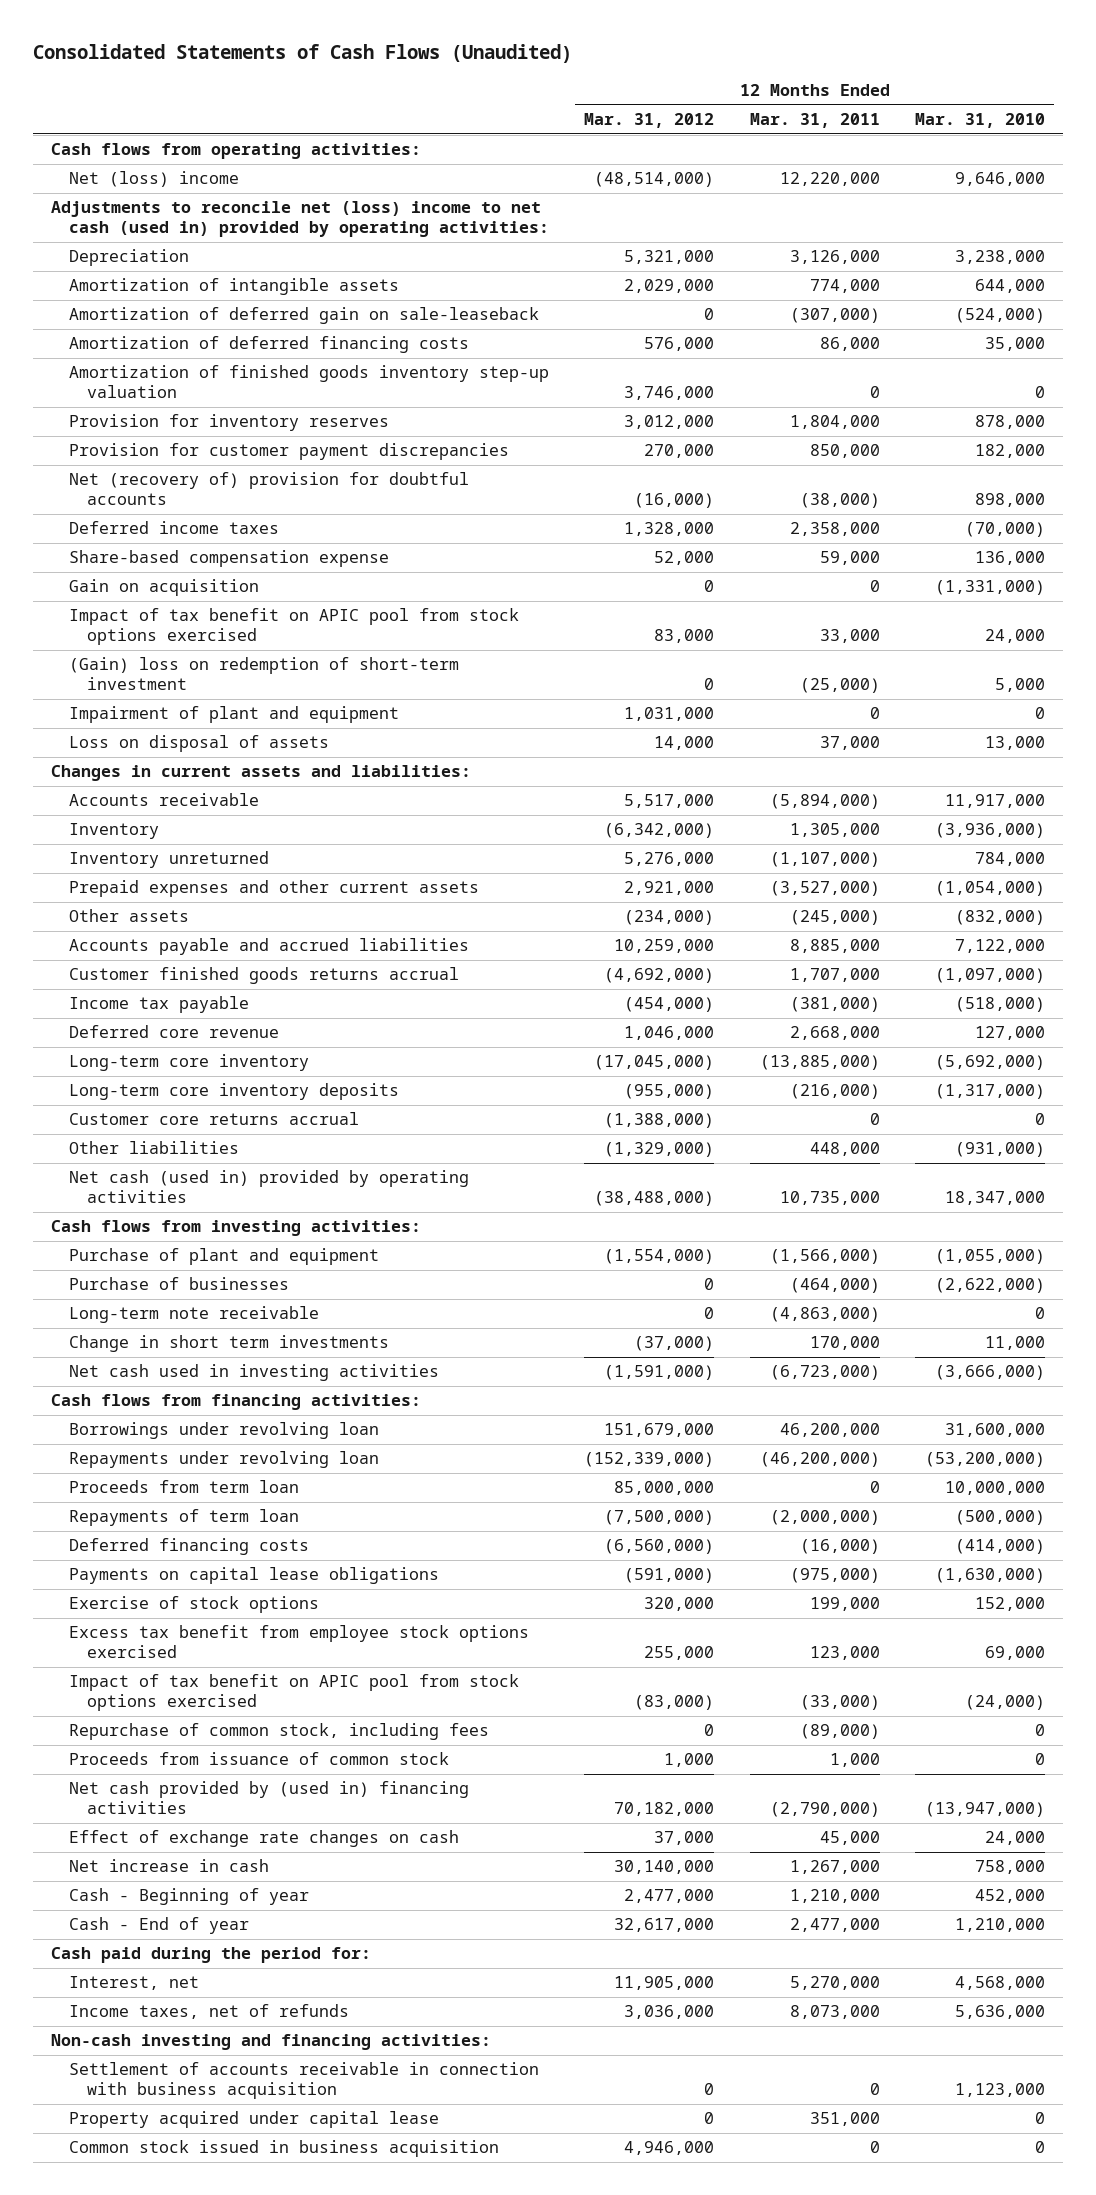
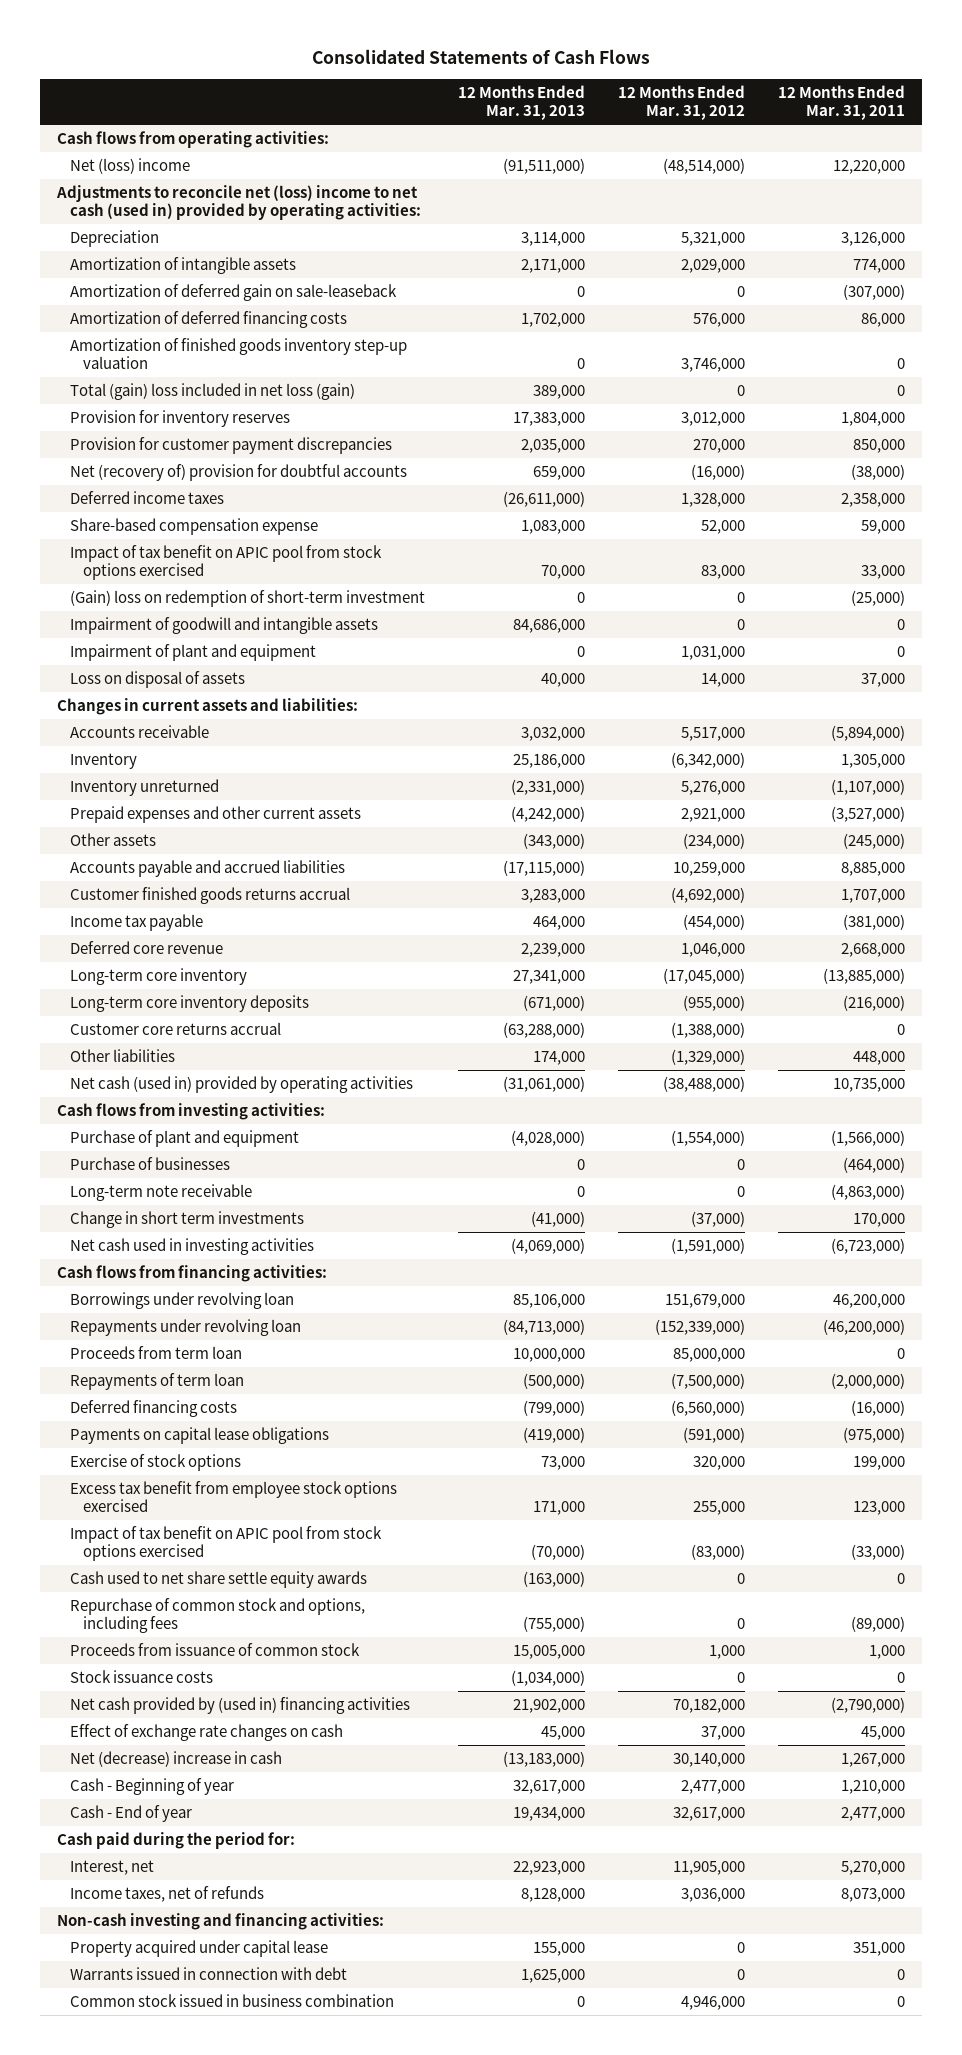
- Consolidated Statements of Cash Flows (Unaudited)
+ Consolidated Statements of Cash Flows
- | 12 Months Ended Mar. 31, 2012 | 12 Months Ended Mar. 31, 2011 | 12 Months Ended Mar. 31, 2010
+ | 12 Months Ended Mar. 31, 2013 | 12 Months Ended Mar. 31, 2012 | 12 Months Ended Mar. 31, 2011
+ Total (gain) loss included in net loss (gain) | 389,000 | 0 | 0
- Gain on acquisition | 0 | 0 | (1,331,000)
+ Impairment of goodwill and intangible assets | 84,686,000 | 0 | 0
- Repurchase of common stock, including fees | 0 | (89,000) | 0
+ Cash used to net share settle equity awards | (163,000) | 0 | 0
+ Repurchase of common stock and options, including fees | (755,000) | 0 | (89,000)
+ Stock issuance costs | (1,034,000) | 0 | 0
- Net increase in cash | 30,140,000 | 1,267,000 | 758,000
+ Net (decrease) increase in cash | (13,183,000) | 30,140,000 | 1,267,000
- Settlement of accounts receivable in connection with business acquisition | 0 | 0 | 1,123,000
- Common stock issued in business acquisition | 4,946,000 | 0 | 0
+ Warrants issued in connection with debt | 1,625,000 | 0 | 0
+ Common stock issued in business combination | 0 | 4,946,000 | 0

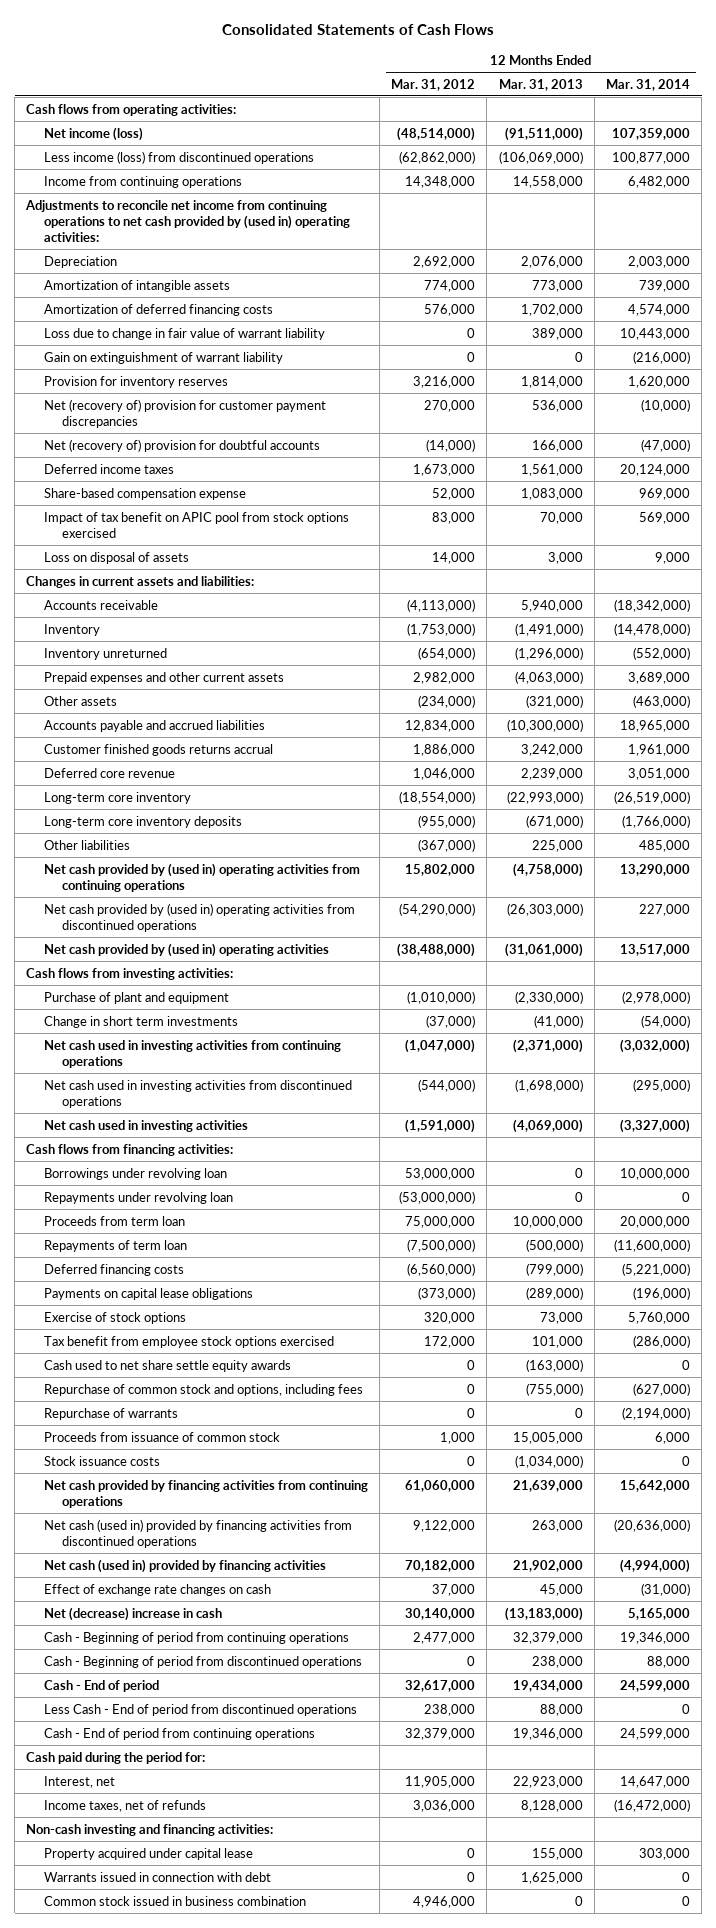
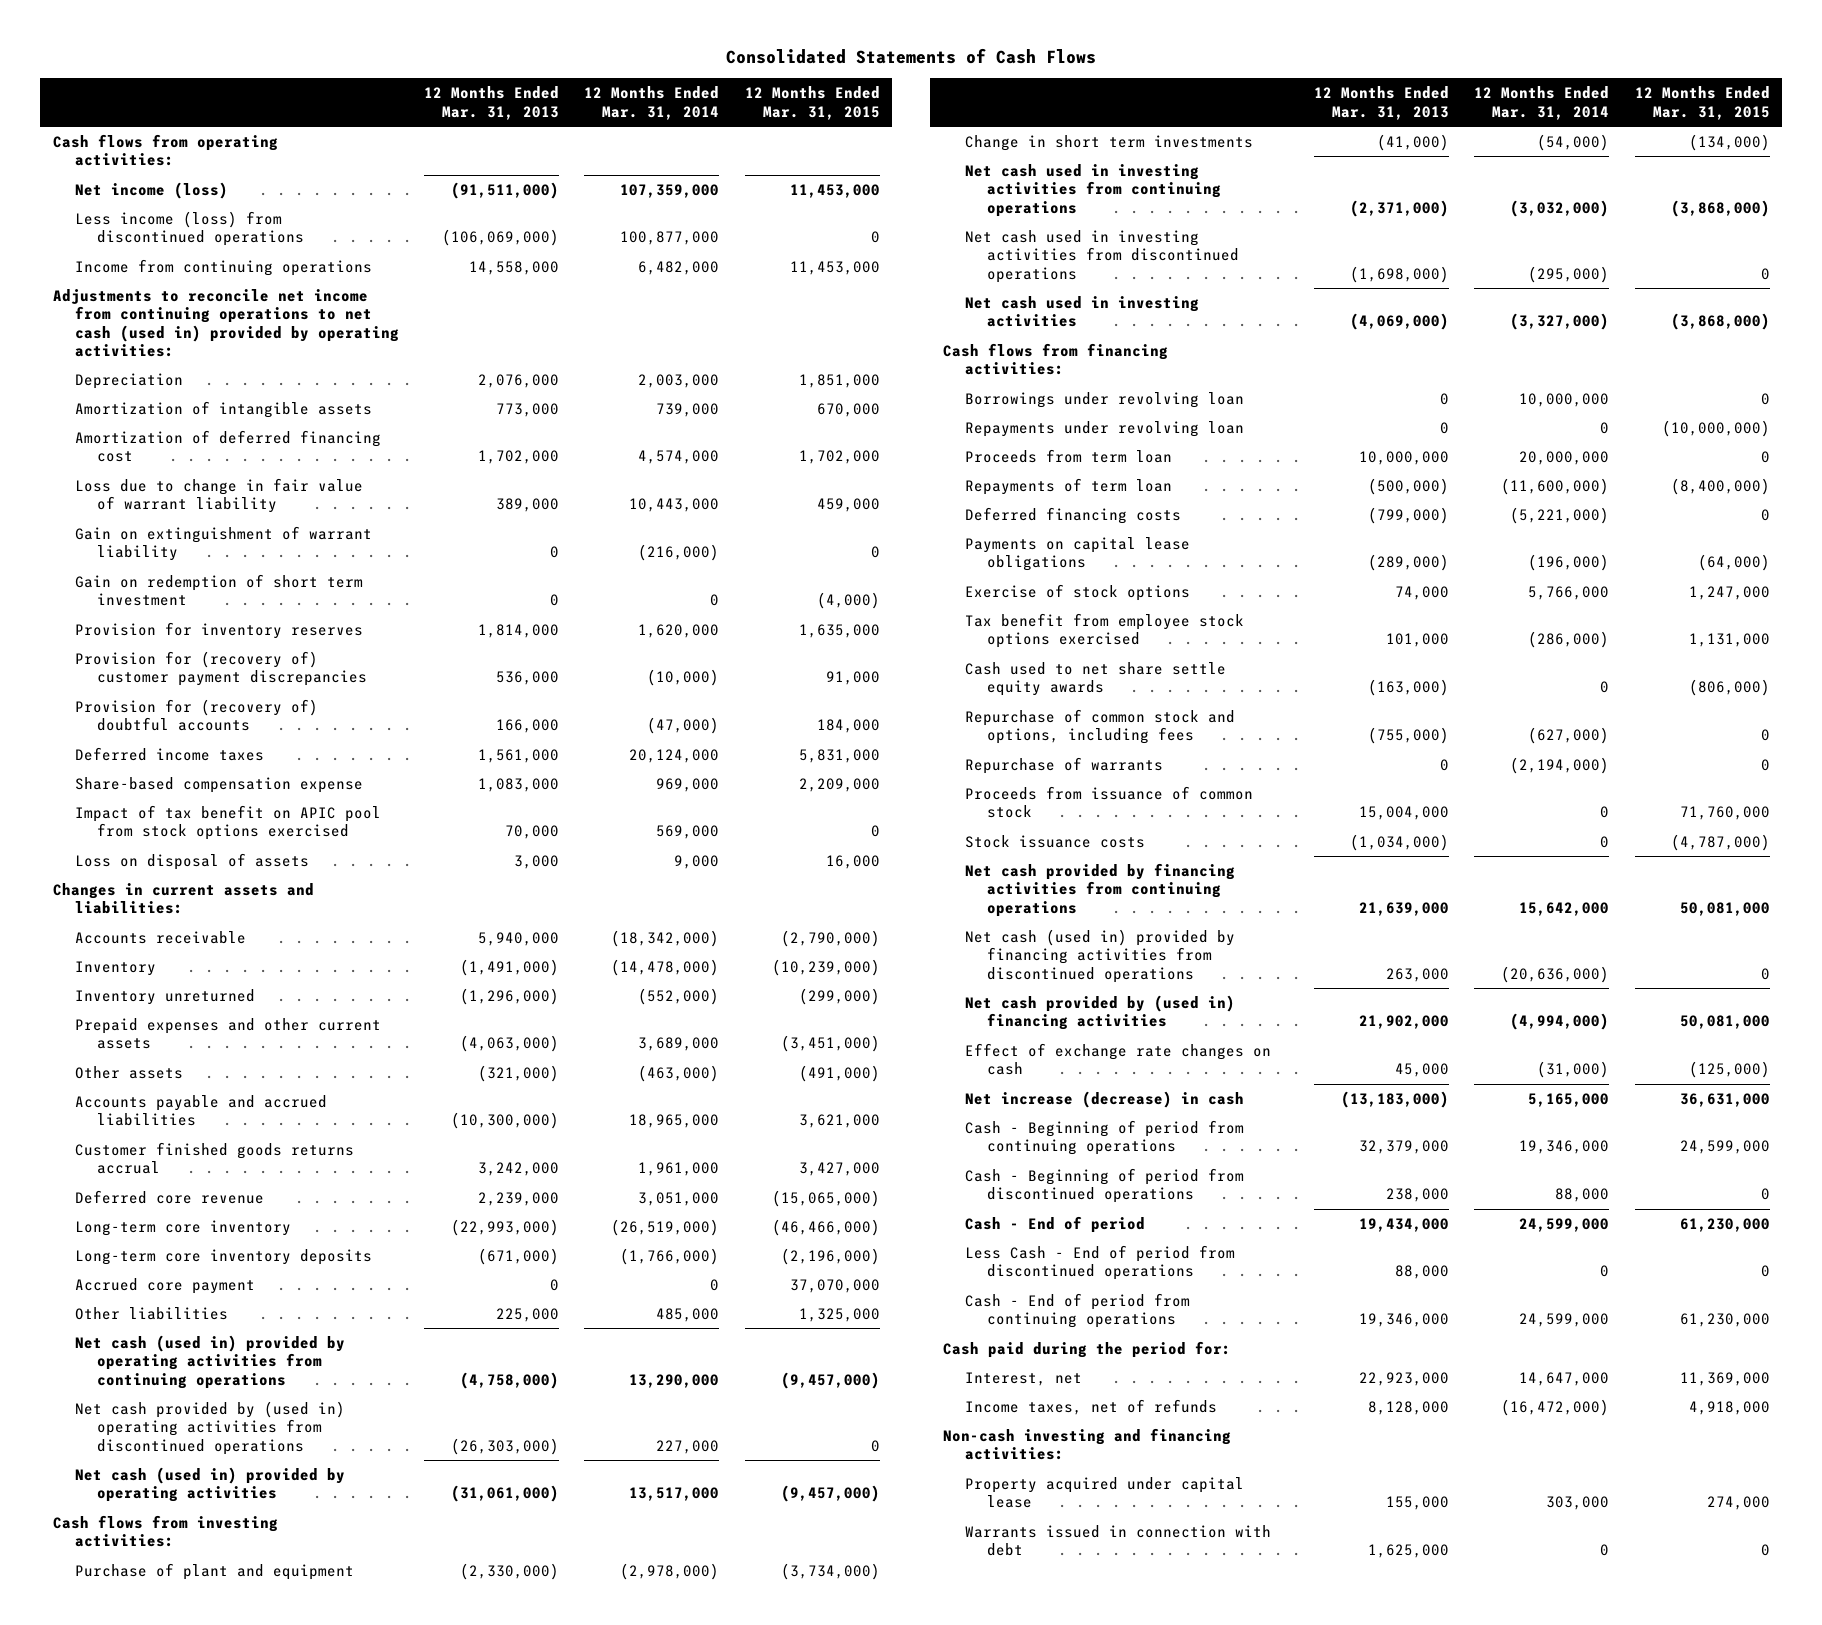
- | 12 Months Ended Mar. 31, 2012 | 12 Months Ended Mar. 31, 2013 | 12 Months Ended Mar. 31, 2014
+ | 12 Months Ended Mar. 31, 2013 | 12 Months Ended Mar. 31, 2014 | 12 Months Ended Mar. 31, 2015
- Adjustments to reconcile net income from continuing operations to net cash provided by (used in) operating activities:
+ Adjustments to reconcile net income from continuing operations to net cash (used in) provided by operating activities:
- Amortization of deferred financing costs | 576,000 | 1,702,000 | 4,574,000
+ Amortization of deferred financing cost | 1,702,000 | 4,574,000 | 1,702,000
+ Gain on redemption of short term investment | 0 | 0 | (4,000)
- Net (recovery of) provision for customer payment discrepancies | 270,000 | 536,000 | (10,000)
- Net (recovery of) provision for doubtful accounts | (14,000) | 166,000 | (47,000)
+ Provision for (recovery of) customer payment discrepancies | 536,000 | (10,000) | 91,000
+ Provision for (recovery of) doubtful accounts | 166,000 | (47,000) | 184,000
+ Accrued core payment | 0 | 0 | 37,070,000
- Net cash provided by (used in) operating activities from continuing operations | 15,802,000 | (4,758,000) | 13,290,000
+ Net cash (used in) provided by operating activities from continuing operations | (4,758,000) | 13,290,000 | (9,457,000)
- Net cash provided by (used in) operating activities | (38,488,000) | (31,061,000) | 13,517,000
+ Net cash (used in) provided by operating activities | (31,061,000) | 13,517,000 | (9,457,000)
- Exercise of stock options | 320,000 | 73,000 | 5,760,000
+ Exercise of stock options | 74,000 | 5,766,000 | 1,247,000
- Proceeds from issuance of common stock | 1,000 | 15,005,000 | 6,000
+ Proceeds from issuance of common stock | 15,004,000 | 0 | 71,760,000
- Net cash (used in) provided by financing activities | 70,182,000 | 21,902,000 | (4,994,000)
+ Net cash provided by (used in) financing activities | 21,902,000 | (4,994,000) | 50,081,000
- Net (decrease) increase in cash | 30,140,000 | (13,183,000) | 5,165,000
+ Net increase (decrease) in cash | (13,183,000) | 5,165,000 | 36,631,000
- Common stock issued in business combination | 4,946,000 | 0 | 0

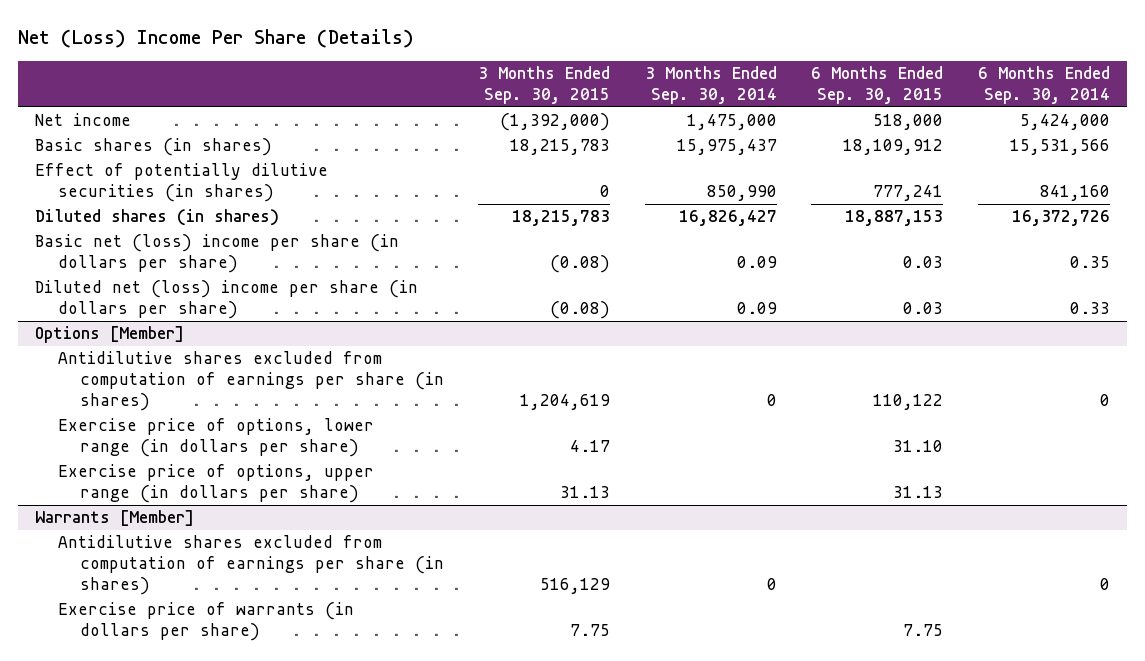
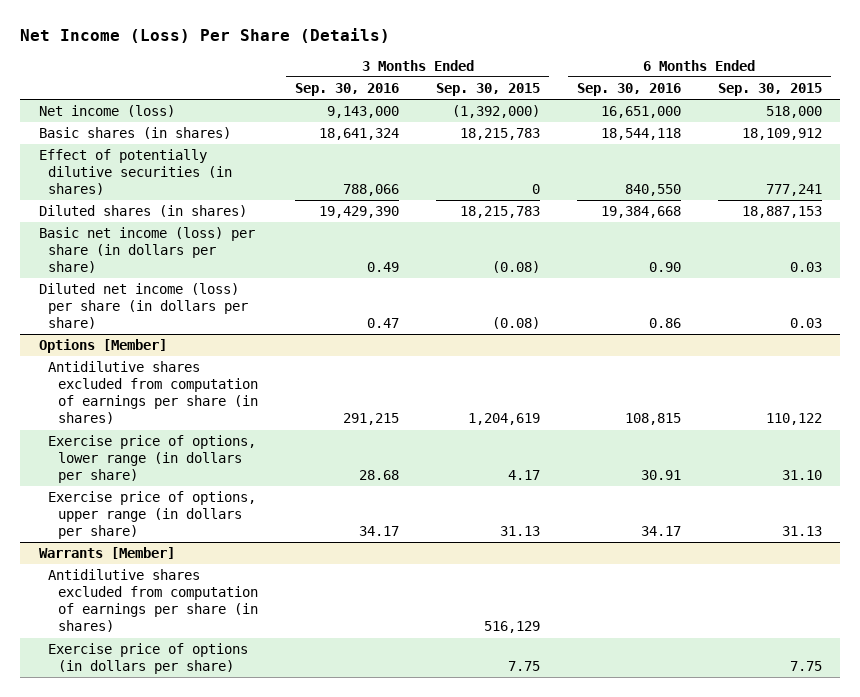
- Net (Loss) Income Per Share (Details)
+ Net Income (Loss) Per Share (Details)
- | 3 Months Ended Sep. 30, 2015 | 3 Months Ended Sep. 30, 2014 | 6 Months Ended Sep. 30, 2015 | 6 Months Ended Sep. 30, 2014
+ | 3 Months Ended Sep. 30, 2016 | 3 Months Ended Sep. 30, 2015 | 6 Months Ended Sep. 30, 2016 | 6 Months Ended Sep. 30, 2015
- Net income | (1,392,000) | 1,475,000 | 518,000 | 5,424,000
+ Net income (loss) | 9,143,000 | (1,392,000) | 16,651,000 | 518,000
- Basic net (loss) income per share (in dollars per share) | (0.08) | 0.09 | 0.03 | 0.35
- Diluted net (loss) income per share (in dollars per share) | (0.08) | 0.09 | 0.03 | 0.33
+ Basic net income (loss) per share (in dollars per share) | 0.49 | (0.08) | 0.90 | 0.03
+ Diluted net income (loss) per share (in dollars per share) | 0.47 | (0.08) | 0.86 | 0.03
@ Warrants [Member]
- Exercise price of warrants (in dollars per share) | 7.75 | | 7.75 |
+ Exercise price of options (in dollars per share) | | 7.75 | | 7.75

